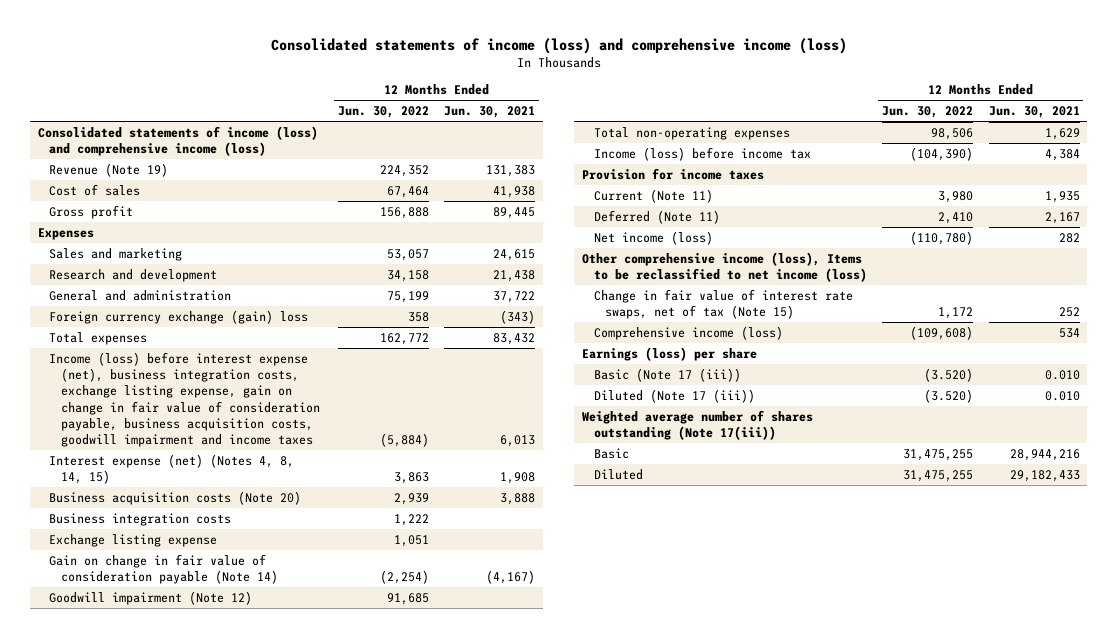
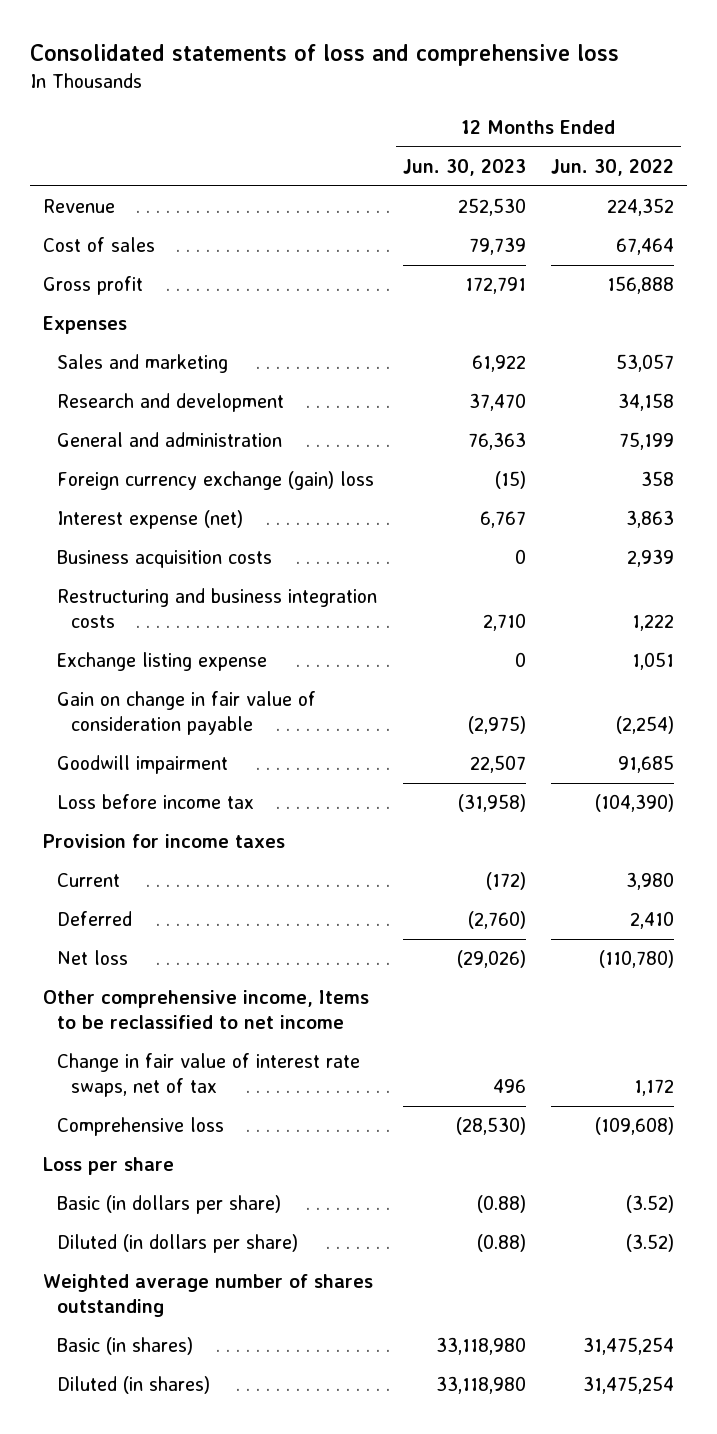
- Consolidated statements of income (loss) and comprehensive income (loss)
+ Consolidated statements of loss and comprehensive loss
- | 12 Months Ended Jun. 30, 2022 | 12 Months Ended Jun. 30, 2021
+ | 12 Months Ended Jun. 30, 2023 | 12 Months Ended Jun. 30, 2022
- Consolidated statements of income (loss) and comprehensive income (loss)
- Revenue (Note 19) | 224,352 | 131,383
+ Revenue | 252,530 | 224,352
- Total expenses | 162,772 | 83,432
- Income (loss) before interest expense (net), business integration costs, exchange listing expense, gain on change in fair value of consideration payable, business acquisition costs, goodwill impairment and income taxes | (5,884) | 6,013
- Interest expense (net) (Notes 4, 8, 14, 15) | 3,863 | 1,908
- Business acquisition costs (Note 20) | 2,939 | 3,888
- Business integration costs | 1,222 |
+ Interest expense (net) | 6,767 | 3,863
+ Business acquisition costs | 0 | 2,939
+ Restructuring and business integration costs | 2,710 | 1,222
- Gain on change in fair value of consideration payable (Note 14) | (2,254) | (4,167)
- Goodwill impairment (Note 12) | 91,685 |
- Total non-operating expenses | 98,506 | 1,629
- Income (loss) before income tax | (104,390) | 4,384
+ Gain on change in fair value of consideration payable | (2,975) | (2,254)
+ Goodwill impairment | 22,507 | 91,685
+ Loss before income tax | (31,958) | (104,390)
- Current (Note 11) | 3,980 | 1,935
- Deferred (Note 11) | 2,410 | 2,167
- Net income (loss) | (110,780) | 282
- Other comprehensive income (loss), Items to be reclassified to net income (loss)
- Change in fair value of interest rate swaps, net of tax (Note 15) | 1,172 | 252
- Comprehensive income (loss) | (109,608) | 534
- Earnings (loss) per share
- Basic (Note 17 (iii)) | (3.520) | 0.010
- Diluted (Note 17 (iii)) | (3.520) | 0.010
- Weighted average number of shares outstanding (Note 17(iii))
- Basic | 31,475,255 | 28,944,216
- Diluted | 31,475,255 | 29,182,433
+ Current | (172) | 3,980
+ Deferred | (2,760) | 2,410
+ Net loss | (29,026) | (110,780)
+ Other comprehensive income, Items to be reclassified to net income
+ Change in fair value of interest rate swaps, net of tax | 496 | 1,172
+ Comprehensive loss | (28,530) | (109,608)
+ Loss per share
+ Basic (in dollars per share) | (0.88) | (3.52)
+ Diluted (in dollars per share) | (0.88) | (3.52)
+ Weighted average number of shares outstanding
+ Basic (in shares) | 33,118,980 | 31,475,254
+ Diluted (in shares) | 33,118,980 | 31,475,254

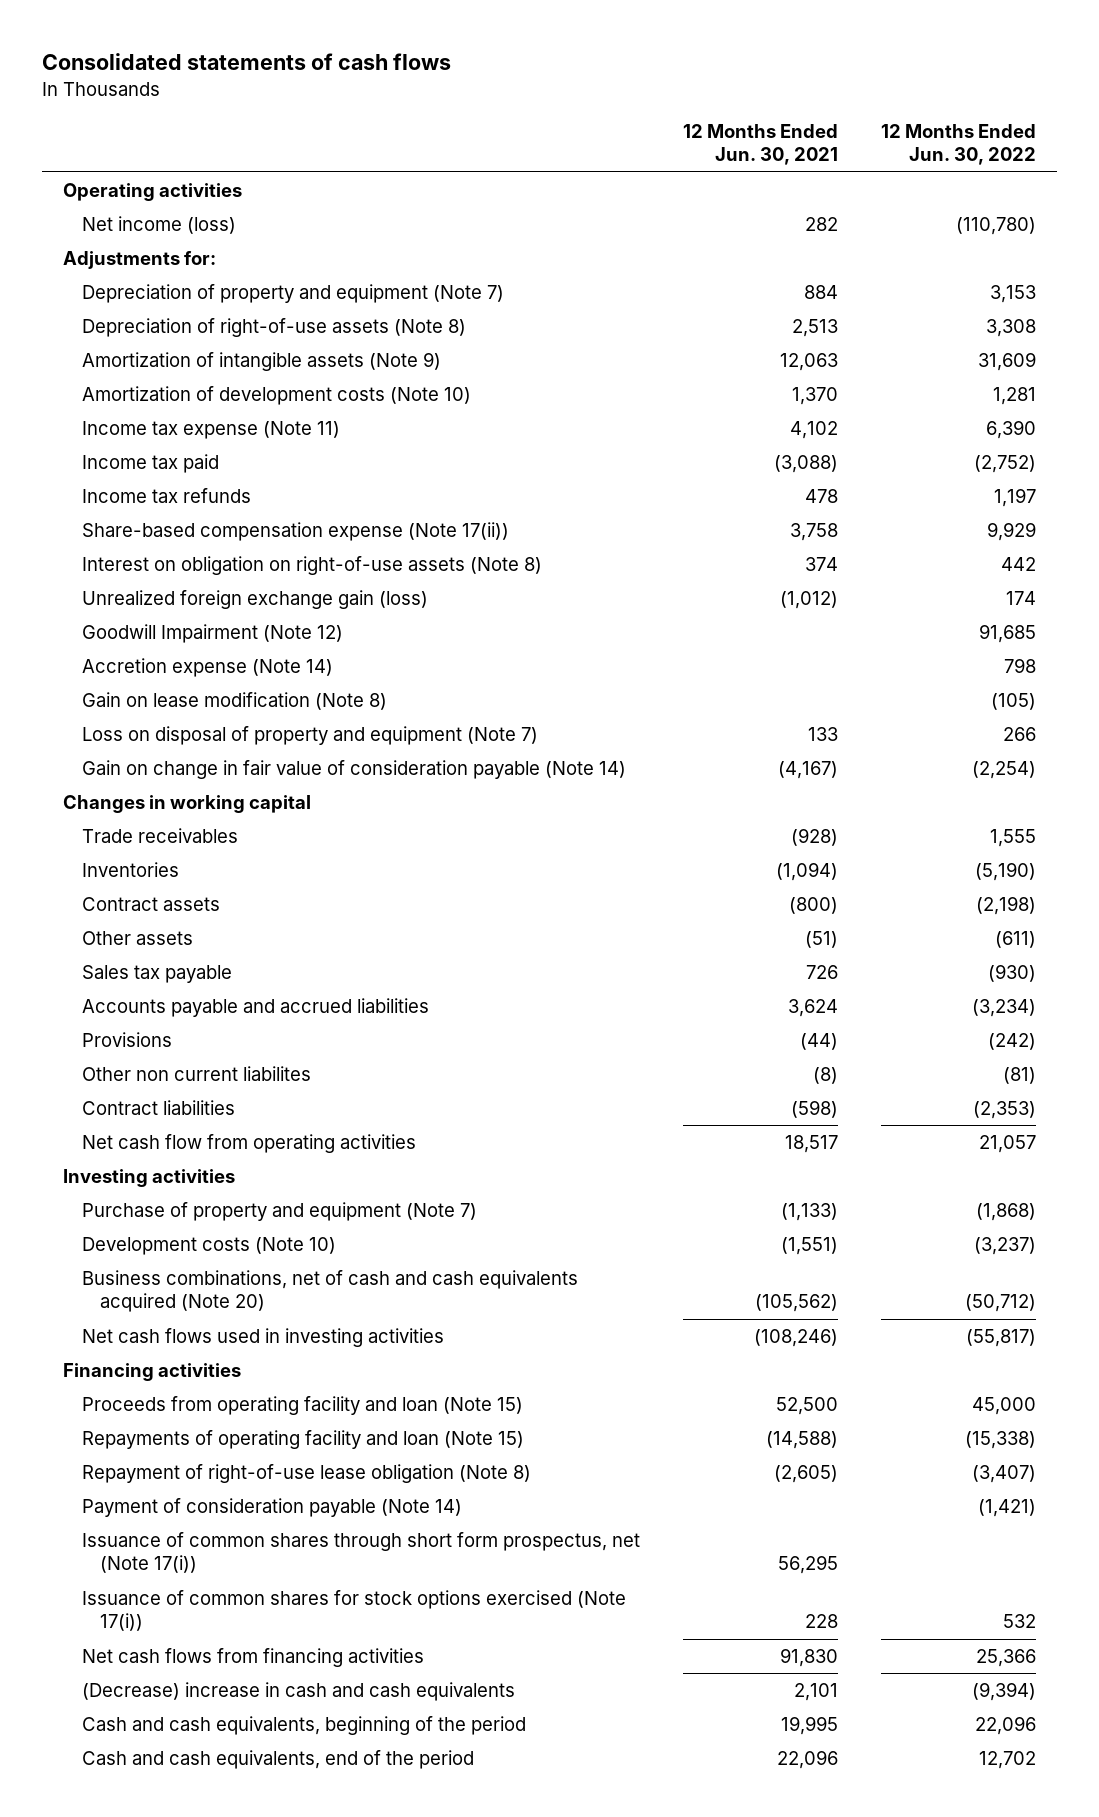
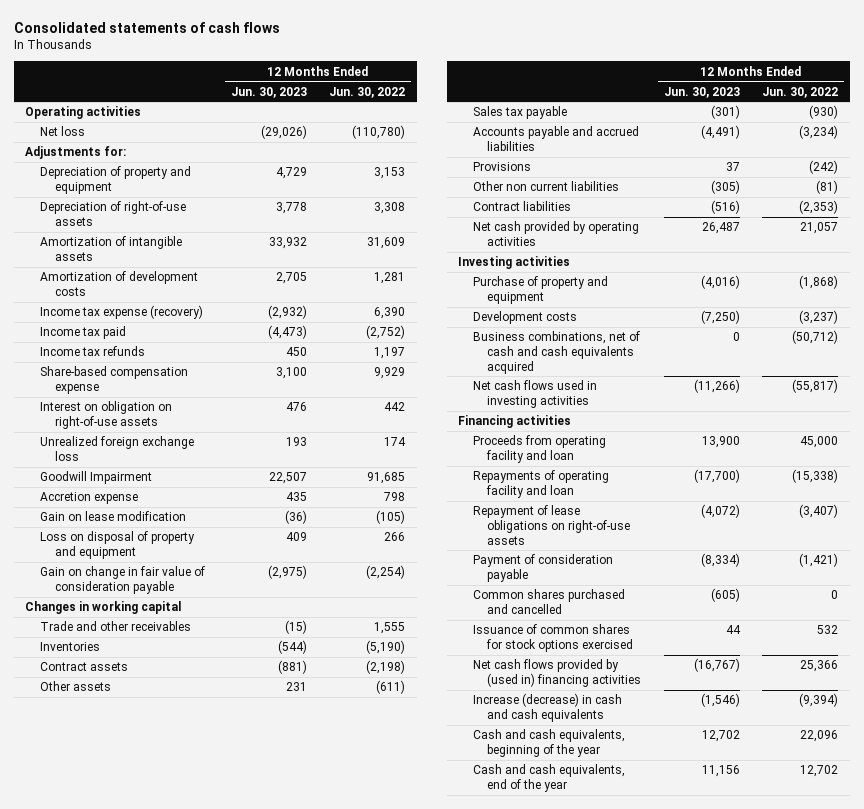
- | 12 Months Ended Jun. 30, 2021 | 12 Months Ended Jun. 30, 2022
+ | 12 Months Ended Jun. 30, 2023 | 12 Months Ended Jun. 30, 2022
- Net income (loss) | 282 | (110,780)
+ Net loss | (29,026) | (110,780)
- Depreciation of property and equipment (Note 7) | 884 | 3,153
- Depreciation of right-of-use assets (Note 8) | 2,513 | 3,308
- Amortization of intangible assets (Note 9) | 12,063 | 31,609
- Amortization of development costs (Note 10) | 1,370 | 1,281
- Income tax expense (Note 11) | 4,102 | 6,390
+ Depreciation of property and equipment | 4,729 | 3,153
+ Depreciation of right-of-use assets | 3,778 | 3,308
+ Amortization of intangible assets | 33,932 | 31,609
+ Amortization of development costs | 2,705 | 1,281
+ Income tax expense (recovery) | (2,932) | 6,390
- Share-based compensation expense (Note 17(ii)) | 3,758 | 9,929
- Interest on obligation on right-of-use assets (Note 8) | 374 | 442
- Unrealized foreign exchange gain (loss) | (1,012) | 174
- Goodwill Impairment (Note 12) | | 91,685
- Accretion expense (Note 14) | | 798
- Gain on lease modification (Note 8) | | (105)
- Loss on disposal of property and equipment (Note 7) | 133 | 266
- Gain on change in fair value of consideration payable (Note 14) | (4,167) | (2,254)
+ Share-based compensation expense | 3,100 | 9,929
+ Interest on obligation on right-of-use assets | 476 | 442
+ Unrealized foreign exchange loss | 193 | 174
+ Goodwill Impairment | 22,507 | 91,685
+ Accretion expense | 435 | 798
+ Gain on lease modification | (36) | (105)
+ Loss on disposal of property and equipment | 409 | 266
+ Gain on change in fair value of consideration payable | (2,975) | (2,254)
- Trade receivables | (928) | 1,555
+ Trade and other receivables | (15) | 1,555
- Other non current liabilites | (8) | (81)
+ Other non current liabilities | (305) | (81)
- Net cash flow from operating activities | 18,517 | 21,057
+ Net cash provided by operating activities | 26,487 | 21,057
- Purchase of property and equipment (Note 7) | (1,133) | (1,868)
- Development costs (Note 10) | (1,551) | (3,237)
- Business combinations, net of cash and cash equivalents acquired (Note 20) | (105,562) | (50,712)
+ Purchase of property and equipment | (4,016) | (1,868)
+ Development costs | (7,250) | (3,237)
+ Business combinations, net of cash and cash equivalents acquired | 0 | (50,712)
- Proceeds from operating facility and loan (Note 15) | 52,500 | 45,000
- Repayments of operating facility and loan (Note 15) | (14,588) | (15,338)
- Repayment of right-of-use lease obligation (Note 8) | (2,605) | (3,407)
- Payment of consideration payable (Note 14) | | (1,421)
- Issuance of common shares through short form prospectus, net (Note 17(i)) | 56,295 |
- Issuance of common shares for stock options exercised (Note 17(i)) | 228 | 532
- Net cash flows from financing activities | 91,830 | 25,366
- (Decrease) increase in cash and cash equivalents | 2,101 | (9,394)
- Cash and cash equivalents, beginning of the period | 19,995 | 22,096
- Cash and cash equivalents, end of the period | 22,096 | 12,702
+ Proceeds from operating facility and loan | 13,900 | 45,000
+ Repayments of operating facility and loan | (17,700) | (15,338)
+ Repayment of lease obligations on right-of-use assets | (4,072) | (3,407)
+ Payment of consideration payable | (8,334) | (1,421)
+ Common shares purchased and cancelled | (605) | 0
+ Issuance of common shares for stock options exercised | 44 | 532
+ Net cash flows provided by (used in) financing activities | (16,767) | 25,366
+ Increase (decrease) in cash and cash equivalents | (1,546) | (9,394)
+ Cash and cash equivalents, beginning of the year | 12,702 | 22,096
+ Cash and cash equivalents, end of the year | 11,156 | 12,702

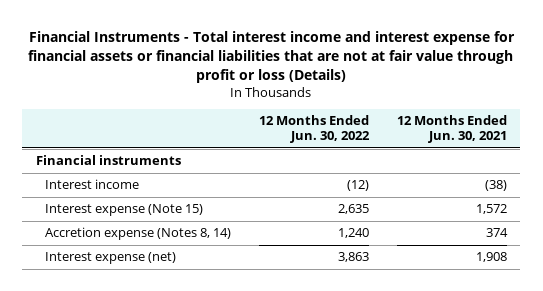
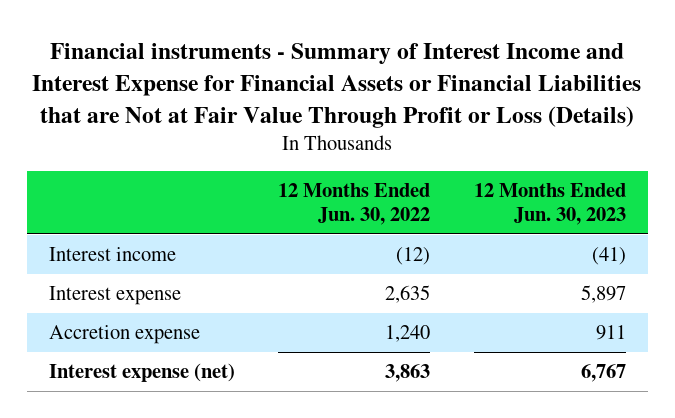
- Financial Instruments - Total interest income and interest expense for financial assets or financial liabilities that are not at fair value through profit or loss (Details)
+ Financial instruments - Summary of Interest Income and Interest Expense for Financial Assets or Financial Liabilities that are Not at Fair Value Through Profit or Loss (Details)
- | 12 Months Ended Jun. 30, 2022 | 12 Months Ended Jun. 30, 2021
+ | 12 Months Ended Jun. 30, 2022 | 12 Months Ended Jun. 30, 2023
- Financial instruments
- Interest expense (Note 15) | 2,635 | 1,572
- Accretion expense (Notes 8, 14) | 1,240 | 374
+ Interest expense | 2,635 | 5,897
+ Accretion expense | 1,240 | 911

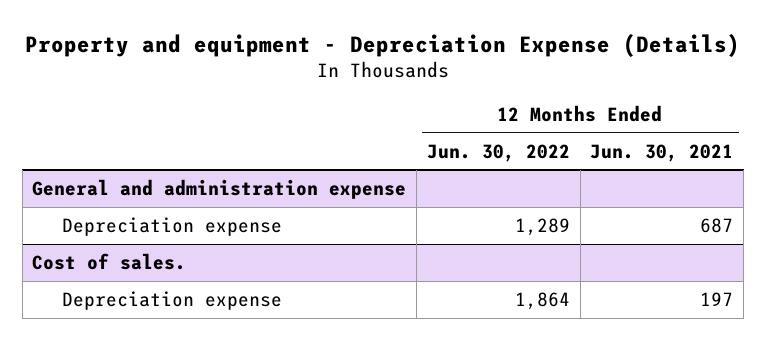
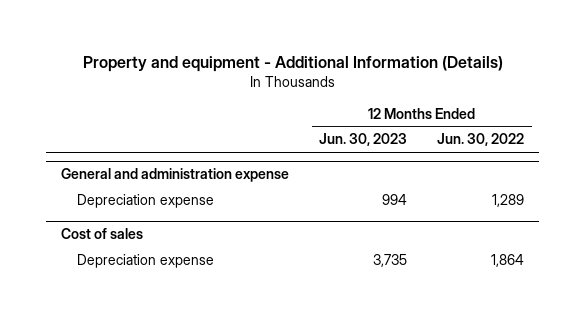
- Property and equipment - Depreciation Expense (Details)
+ Property and equipment - Additional Information (Details)
- | 12 Months Ended Jun. 30, 2022 | 12 Months Ended Jun. 30, 2021
+ | 12 Months Ended Jun. 30, 2023 | 12 Months Ended Jun. 30, 2022
- Cost of sales.
+ Cost of sales

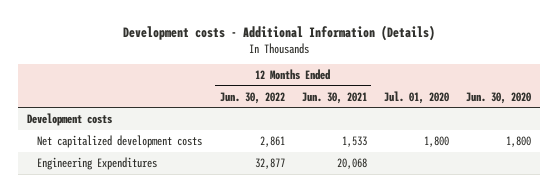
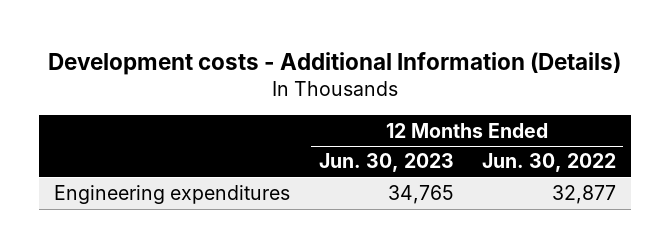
- | 12 Months Ended Jun. 30, 2022 | 12 Months Ended Jun. 30, 2021 | Jul. 01, 2020 | Jun. 30, 2020
+ | 12 Months Ended Jun. 30, 2023 | 12 Months Ended Jun. 30, 2022
- Development costs
- Net capitalized development costs | 2,861 | 1,533 | 1,800 | 1,800
- Engineering Expenditures | 32,877 | 20,068 | |
+ Engineering expenditures | 34,765 | 32,877

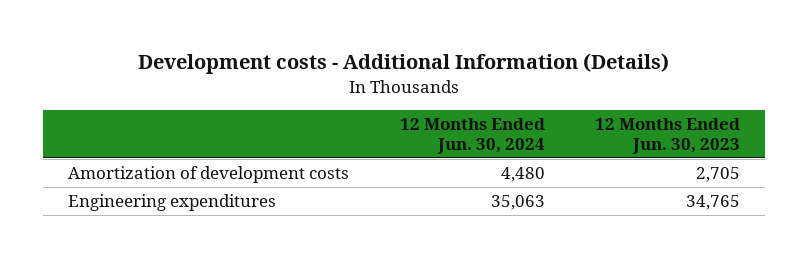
- | 12 Months Ended Jun. 30, 2023 | 12 Months Ended Jun. 30, 2022
+ | 12 Months Ended Jun. 30, 2024 | 12 Months Ended Jun. 30, 2023
+ Amortization of development costs | 4,480 | 2,705

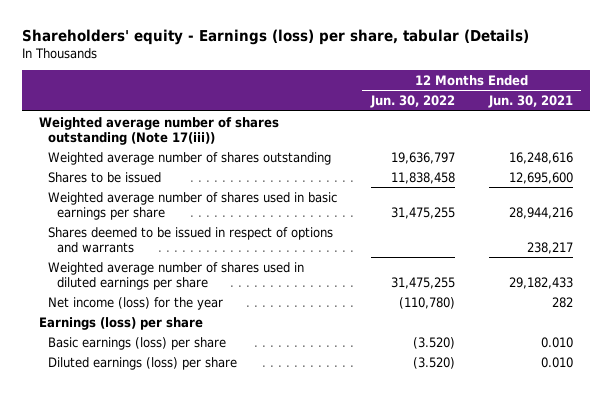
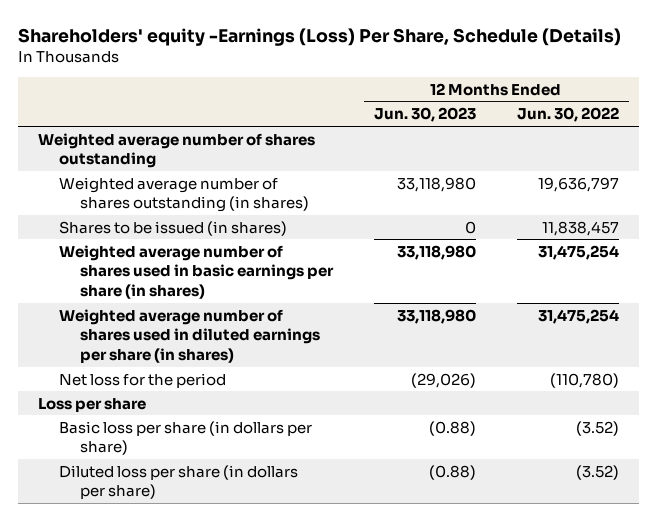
- Shareholders' equity - Earnings (loss) per share, tabular (Details)
+ Shareholders' equity -Earnings (Loss) Per Share, Schedule (Details)
- | 12 Months Ended Jun. 30, 2022 | 12 Months Ended Jun. 30, 2021
+ | 12 Months Ended Jun. 30, 2023 | 12 Months Ended Jun. 30, 2022
- Weighted average number of shares outstanding (Note 17(iii))
- Weighted average number of shares outstanding | 19,636,797 | 16,248,616
- Shares to be issued | 11,838,458 | 12,695,600
- Weighted average number of shares used in basic earnings per share | 31,475,255 | 28,944,216
- Shares deemed to be issued in respect of options and warrants | | 238,217
- Weighted average number of shares used in diluted earnings per share | 31,475,255 | 29,182,433
- Net income (loss) for the year | (110,780) | 282
- Earnings (loss) per share
- Basic earnings (loss) per share | (3.520) | 0.010
- Diluted earnings (loss) per share | (3.520) | 0.010
+ Weighted average number of shares outstanding
+ Weighted average number of shares outstanding (in shares) | 33,118,980 | 19,636,797
+ Shares to be issued (in shares) | 0 | 11,838,457
+ Weighted average number of shares used in basic earnings per share (in shares) | 33,118,980 | 31,475,254
+ Weighted average number of shares used in diluted earnings per share (in shares) | 33,118,980 | 31,475,254
+ Net loss for the period | (29,026) | (110,780)
+ Loss per share
+ Basic loss per share (in dollars per share) | (0.88) | (3.52)
+ Diluted loss per share (in dollars per share) | (0.88) | (3.52)

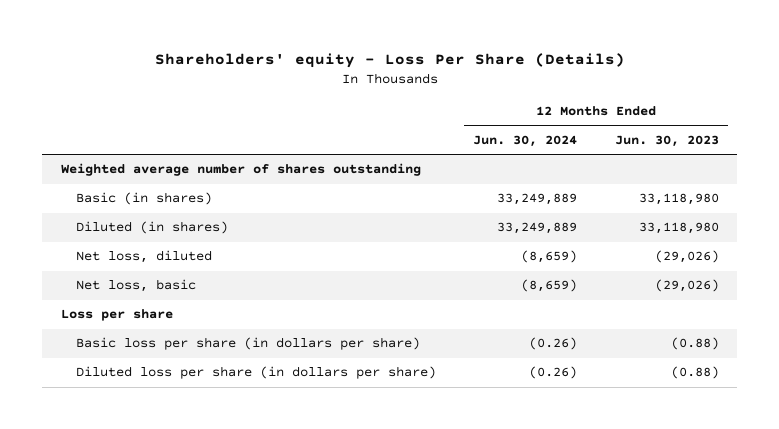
- Shareholders' equity -Earnings (Loss) Per Share, Schedule (Details)
+ Shareholders' equity - Loss Per Share (Details)
- | 12 Months Ended Jun. 30, 2023 | 12 Months Ended Jun. 30, 2022
+ | 12 Months Ended Jun. 30, 2024 | 12 Months Ended Jun. 30, 2023
- Weighted average number of shares outstanding (in shares) | 33,118,980 | 19,636,797
- Shares to be issued (in shares) | 0 | 11,838,457
- Weighted average number of shares used in basic earnings per share (in shares) | 33,118,980 | 31,475,254
- Weighted average number of shares used in diluted earnings per share (in shares) | 33,118,980 | 31,475,254
- Net loss for the period | (29,026) | (110,780)
+ Basic (in shares) | 33,249,889 | 33,118,980
+ Diluted (in shares) | 33,249,889 | 33,118,980
+ Net loss, diluted | (8,659) | (29,026)
+ Net loss, basic | (8,659) | (29,026)

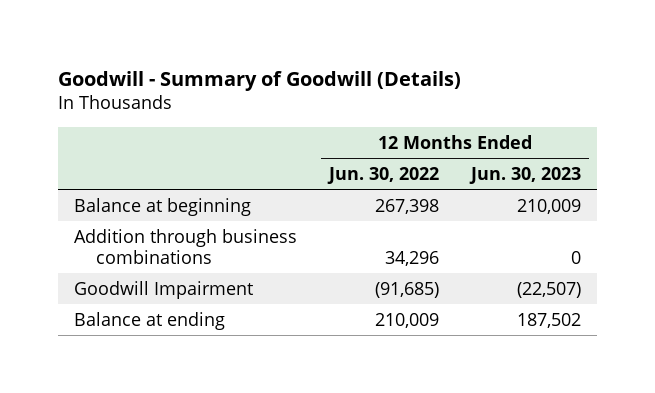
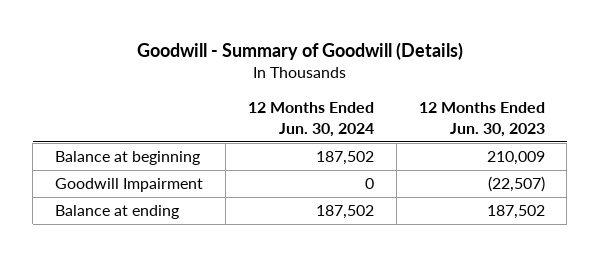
- | 12 Months Ended Jun. 30, 2022 | 12 Months Ended Jun. 30, 2023
+ | 12 Months Ended Jun. 30, 2024 | 12 Months Ended Jun. 30, 2023
- Addition through business combinations | 34,296 | 0

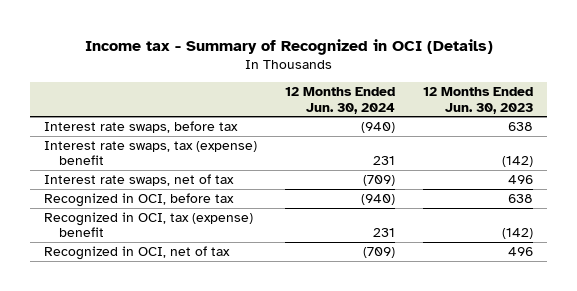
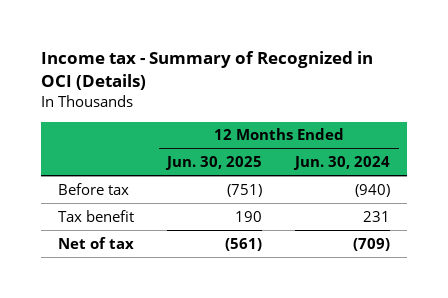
- | 12 Months Ended Jun. 30, 2024 | 12 Months Ended Jun. 30, 2023
+ | 12 Months Ended Jun. 30, 2025 | 12 Months Ended Jun. 30, 2024
- Interest rate swaps, before tax | (940) | 638
- Interest rate swaps, tax (expense) benefit | 231 | (142)
- Interest rate swaps, net of tax | (709) | 496
- Recognized in OCI, before tax | (940) | 638
- Recognized in OCI, tax (expense) benefit | 231 | (142)
- Recognized in OCI, net of tax | (709) | 496
+ Before tax | (751) | (940)
+ Tax benefit | 190 | 231
+ Net of tax | (561) | (709)

